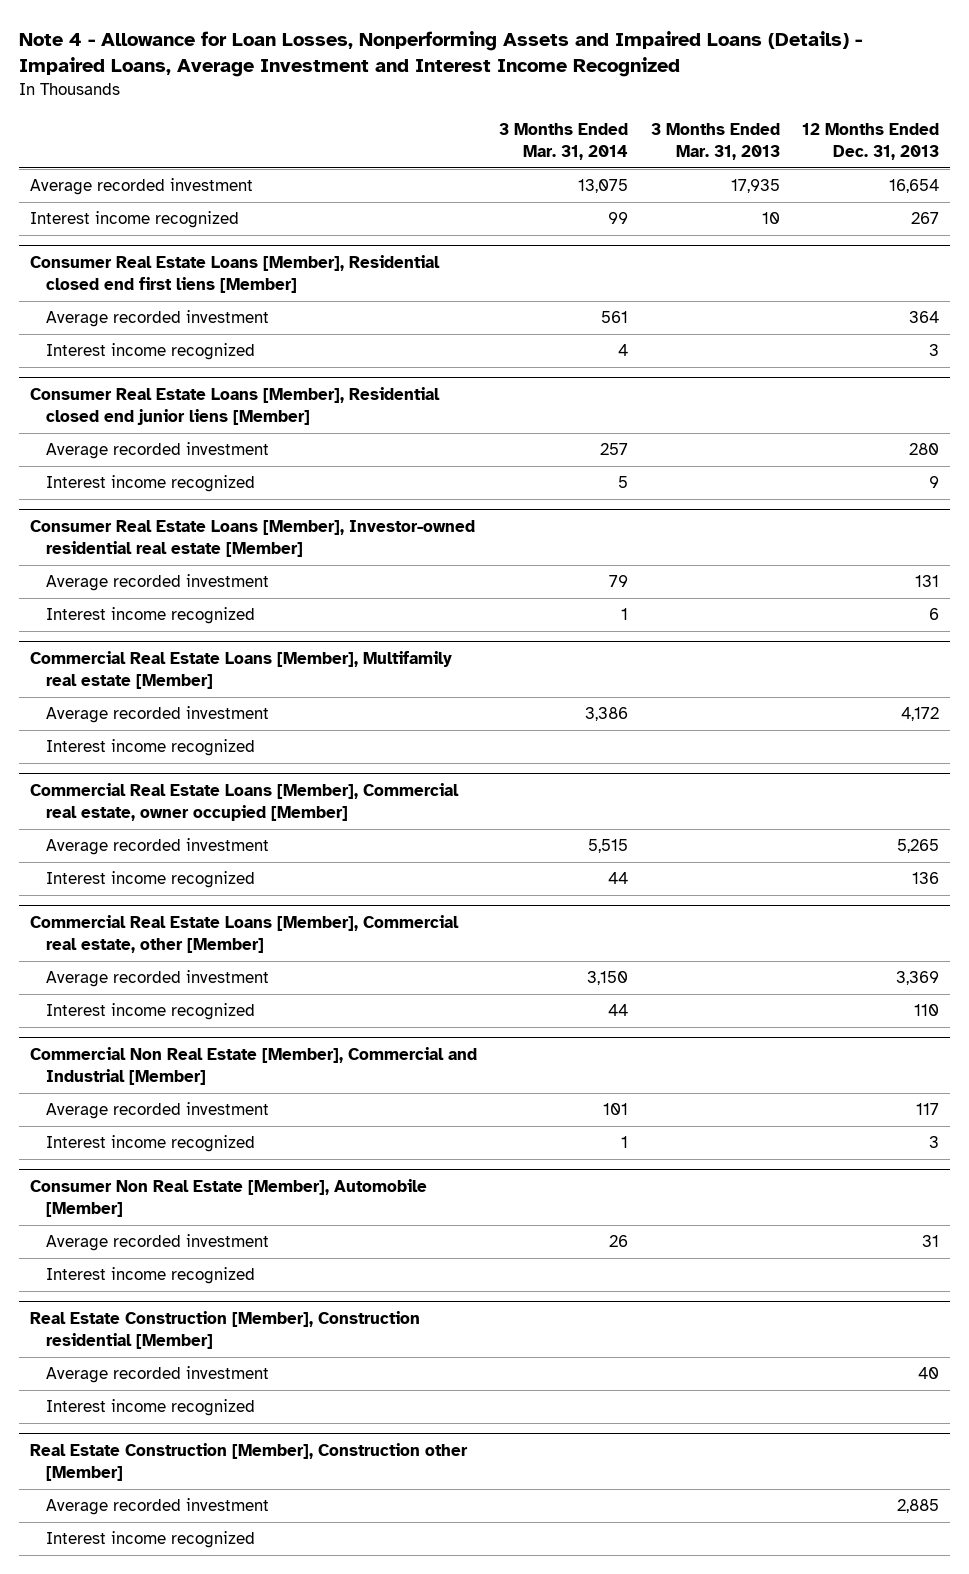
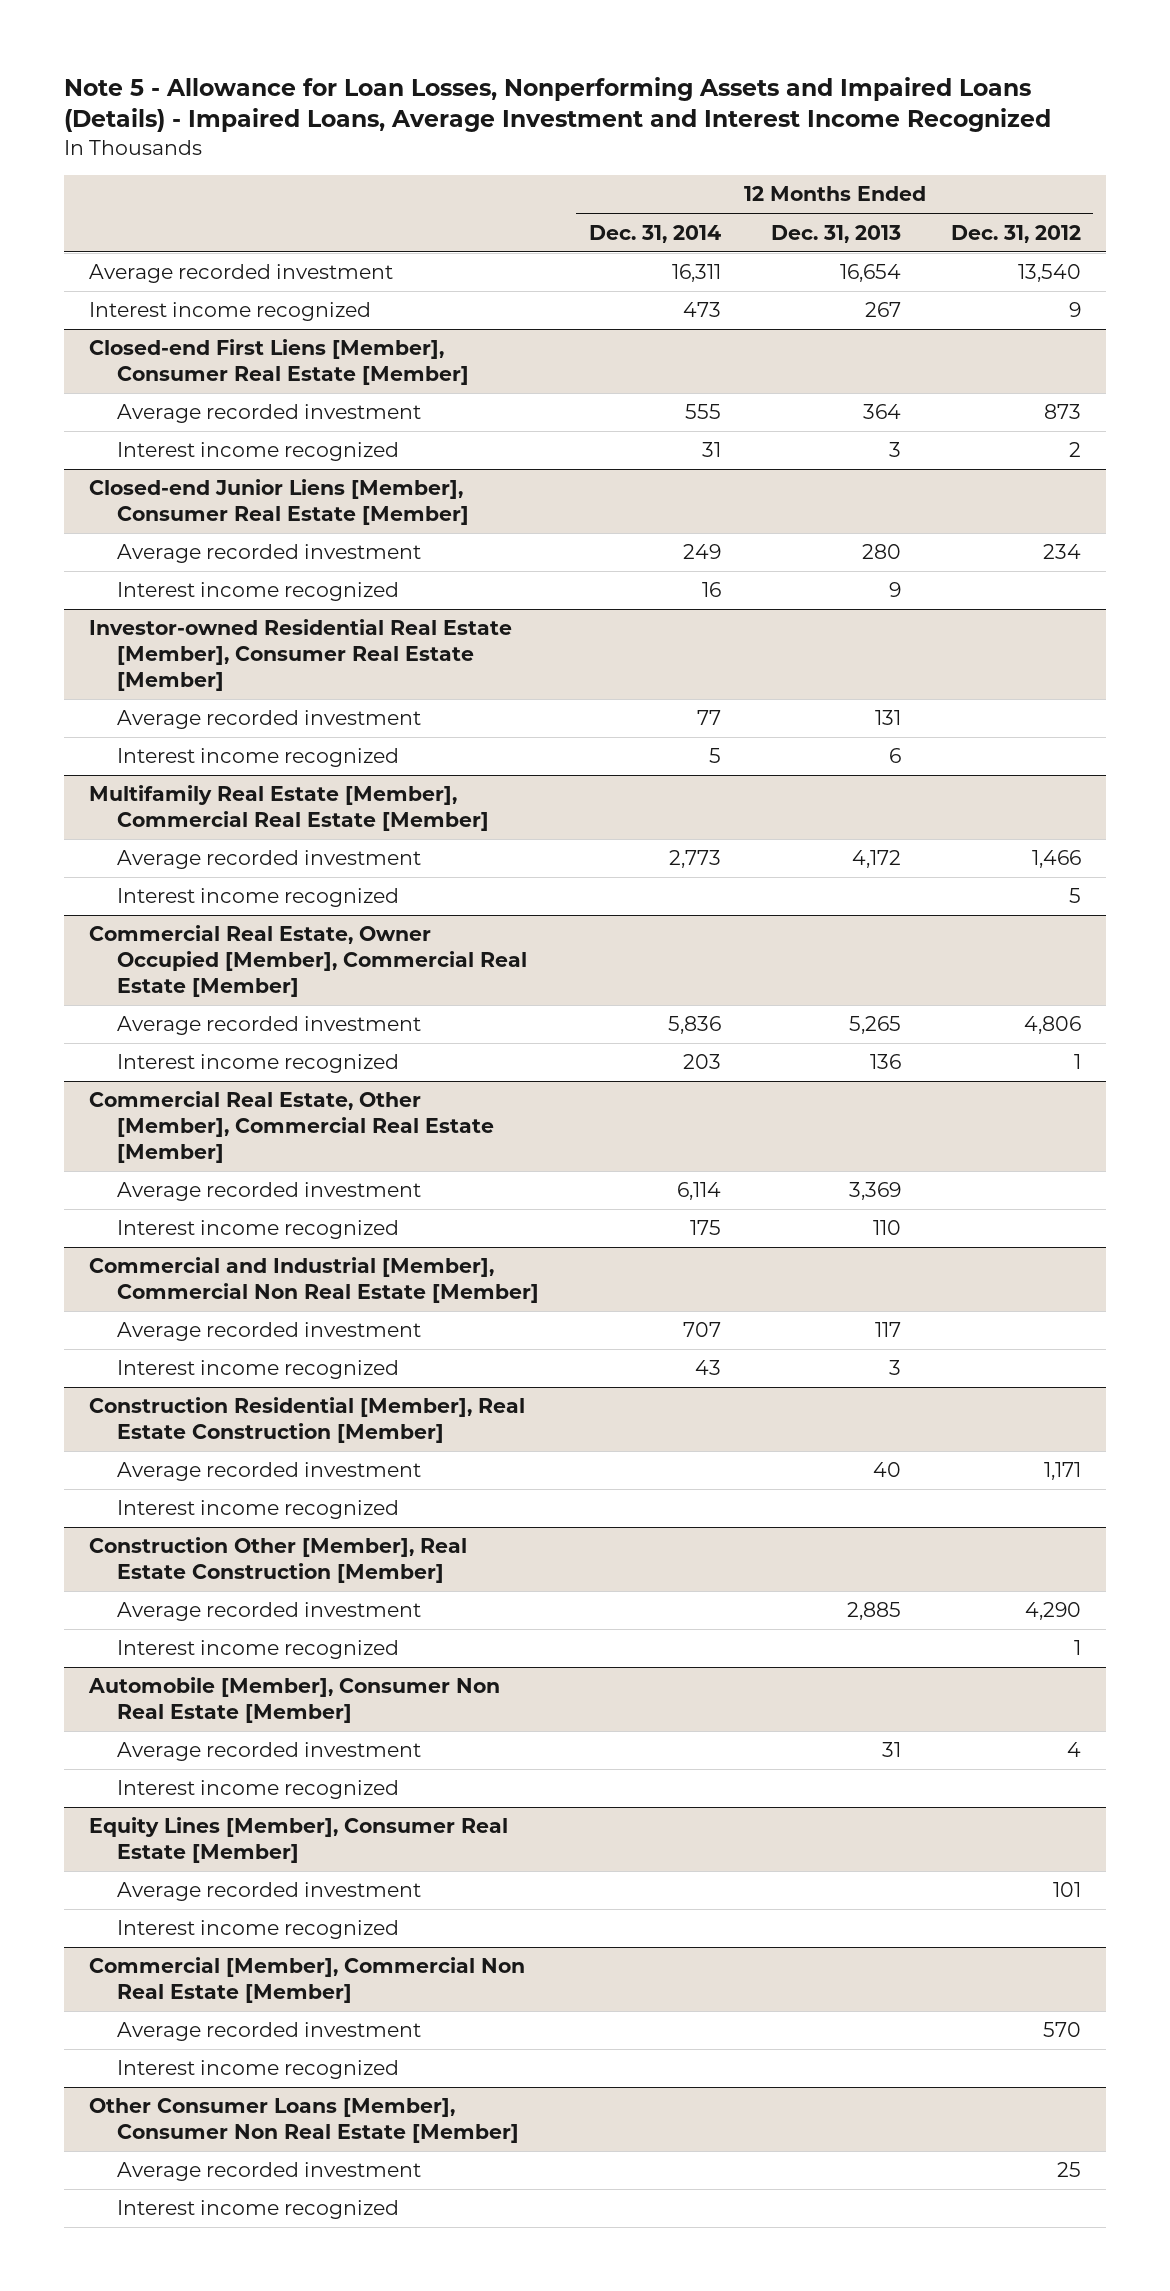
- Note 4 - Allowance for Loan Losses, Nonperforming Assets and Impaired Loans (Details) - Impaired Loans, Average Investment and Interest Income Recognized
+ Note 5 - Allowance for Loan Losses, Nonperforming Assets and Impaired Loans (Details) - Impaired Loans, Average Investment and Interest Income Recognized
- | 3 Months Ended Mar. 31, 2014 | 3 Months Ended Mar. 31, 2013 | 12 Months Ended Dec. 31, 2013
+ | 12 Months Ended Dec. 31, 2014 | 12 Months Ended Dec. 31, 2013 | 12 Months Ended Dec. 31, 2012
- Consumer Real Estate Loans [Member], Residential closed end first liens [Member]
+ Closed-end First Liens [Member], Consumer Real Estate [Member]
- Consumer Real Estate Loans [Member], Residential closed end junior liens [Member]
+ Closed-end Junior Liens [Member], Consumer Real Estate [Member]
- Consumer Real Estate Loans [Member], Investor-owned residential real estate [Member]
+ Investor-owned Residential Real Estate [Member], Consumer Real Estate [Member]
- Commercial Real Estate Loans [Member], Multifamily real estate [Member]
+ Multifamily Real Estate [Member], Commercial Real Estate [Member]
- Commercial Real Estate Loans [Member], Commercial real estate, owner occupied [Member]
+ Commercial Real Estate, Owner Occupied [Member], Commercial Real Estate [Member]
- Commercial Real Estate Loans [Member], Commercial real estate, other [Member]
+ Commercial Real Estate, Other [Member], Commercial Real Estate [Member]
- Commercial Non Real Estate [Member], Commercial and Industrial [Member]
+ Commercial and Industrial [Member], Commercial Non Real Estate [Member]
- Consumer Non Real Estate [Member], Automobile [Member]
- Average recorded investment | 26 | | 31
- Interest income recognized
- Real Estate Construction [Member], Construction residential [Member]
+ Construction Residential [Member], Real Estate Construction [Member]
- Real Estate Construction [Member], Construction other [Member]
+ Construction Other [Member], Real Estate Construction [Member]
+ Automobile [Member], Consumer Non Real Estate [Member]
+ Average recorded investment | | 31 | 4
+ Interest income recognized
+ Equity Lines [Member], Consumer Real Estate [Member]
+ Average recorded investment | | | 101
+ Interest income recognized
+ Commercial [Member], Commercial Non Real Estate [Member]
+ Average recorded investment | | | 570
+ Interest income recognized
+ Other Consumer Loans [Member], Consumer Non Real Estate [Member]
+ Average recorded investment | | | 25
+ Interest income recognized

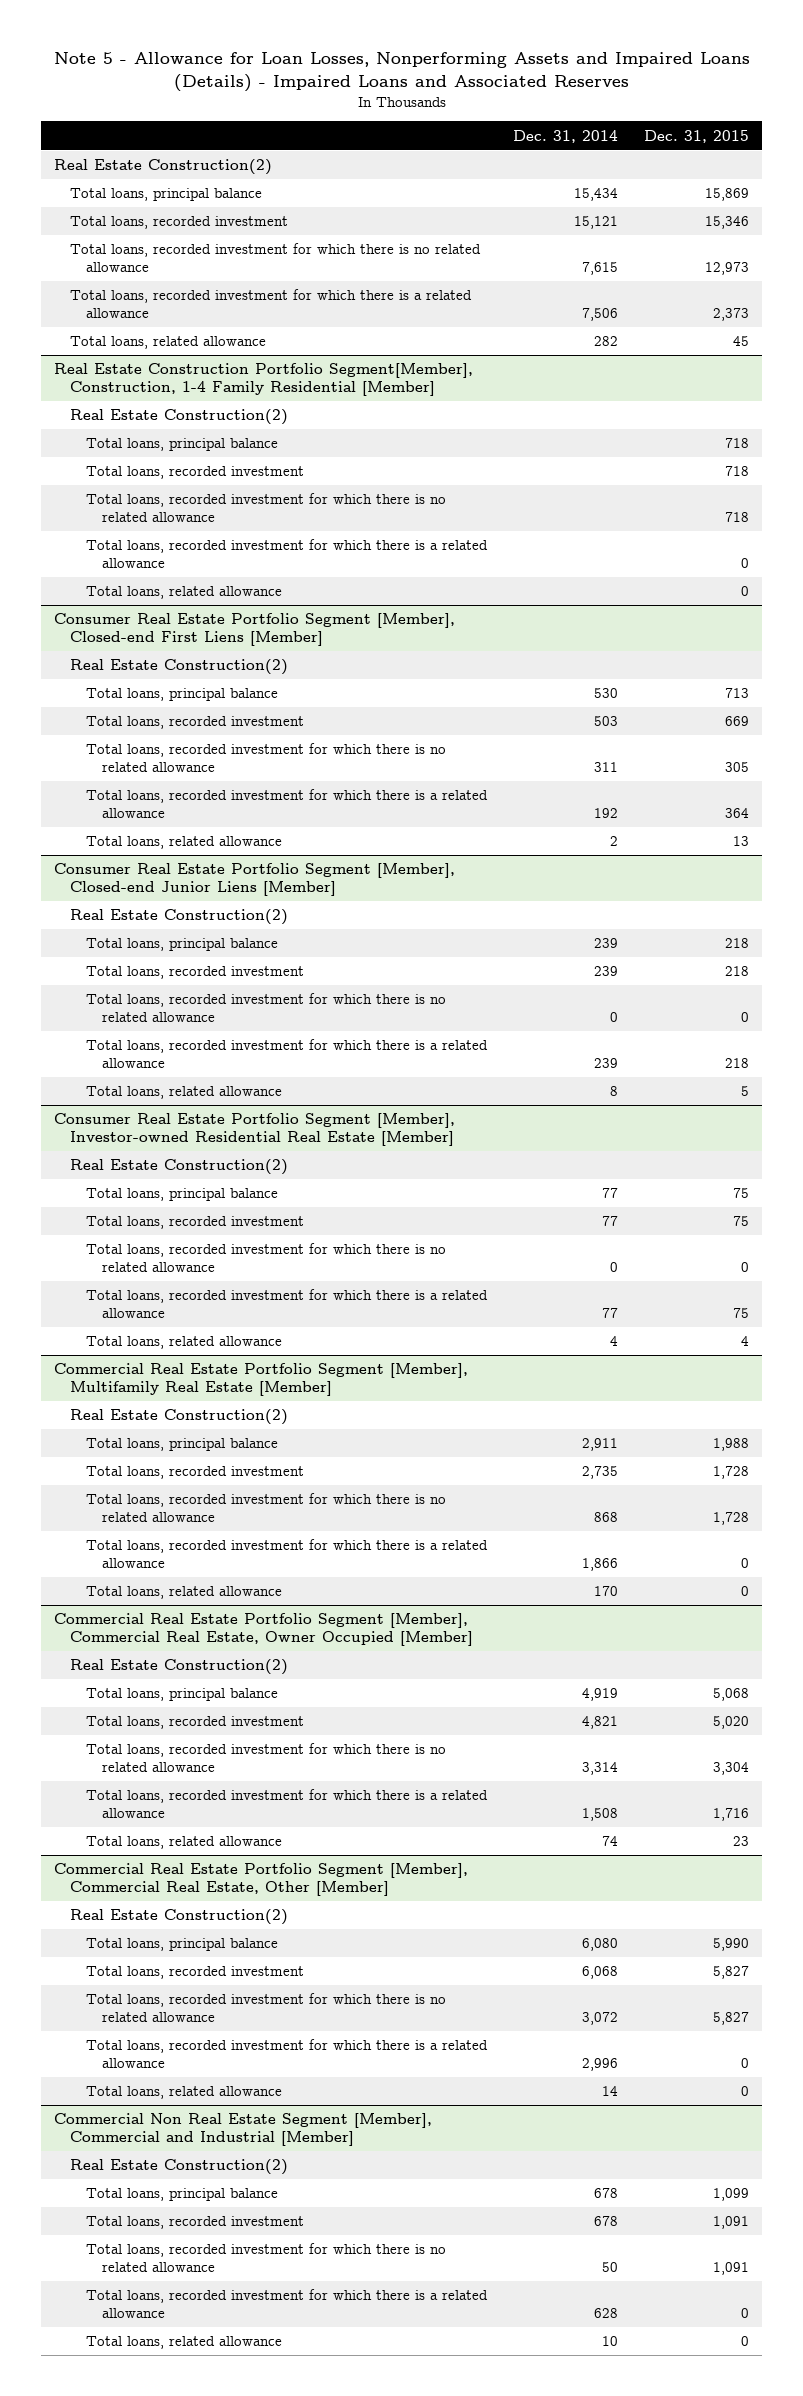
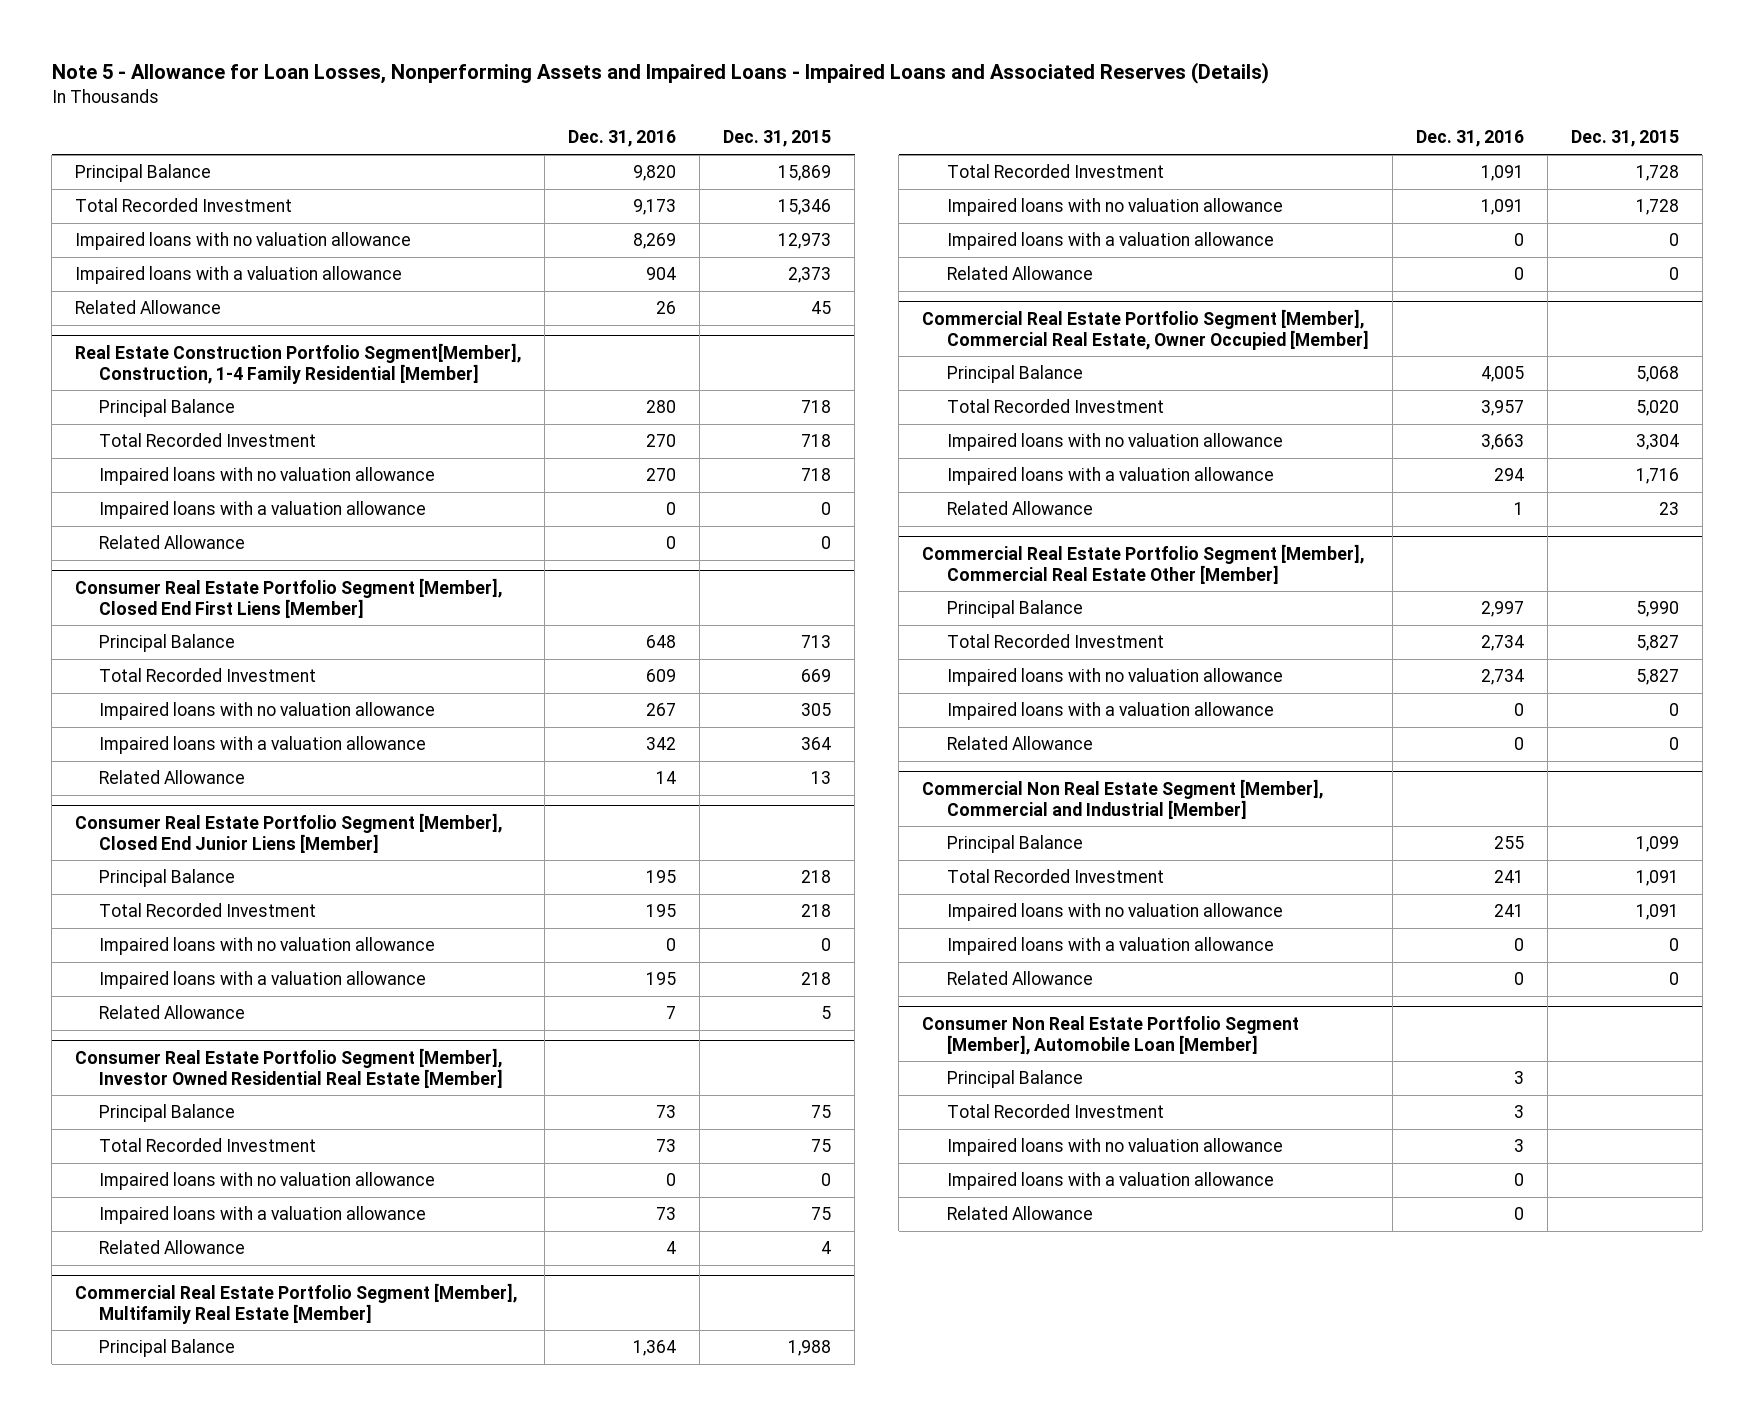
- Note 5 - Allowance for Loan Losses, Nonperforming Assets and Impaired Loans (Details) - Impaired Loans and Associated Reserves
+ Note 5 - Allowance for Loan Losses, Nonperforming Assets and Impaired Loans - Impaired Loans and Associated Reserves (Details)
- | Dec. 31, 2014 | Dec. 31, 2015
+ | Dec. 31, 2016 | Dec. 31, 2015
- Real Estate Construction(2)
- Total loans, principal balance | 15,434 | 15,869
- Total loans, recorded investment | 15,121 | 15,346
- Total loans, recorded investment for which there is no related allowance | 7,615 | 12,973
- Total loans, recorded investment for which there is a related allowance | 7,506 | 2,373
- Total loans, related allowance | 282 | 45
+ Principal Balance | 9,820 | 15,869
+ Total Recorded Investment | 9,173 | 15,346
+ Impaired loans with no valuation allowance | 8,269 | 12,973
+ Impaired loans with a valuation allowance | 904 | 2,373
+ Related Allowance | 26 | 45
@ Real Estate Construction Portfolio Segment[Member], Construction, 1-4 Family Residential [Member]
- Real Estate Construction(2)
- Total loans, principal balance | | 718
- Total loans, recorded investment | | 718
- Total loans, recorded investment for which there is no related allowance | | 718
- Total loans, recorded investment for which there is a related allowance | | 0
- Total loans, related allowance | | 0
- Consumer Real Estate Portfolio Segment [Member], Closed-end First Liens [Member]
- Real Estate Construction(2)
- Total loans, principal balance | 530 | 713
- Total loans, recorded investment | 503 | 669
- Total loans, recorded investment for which there is no related allowance | 311 | 305
- Total loans, recorded investment for which there is a related allowance | 192 | 364
- Total loans, related allowance | 2 | 13
- Consumer Real Estate Portfolio Segment [Member], Closed-end Junior Liens [Member]
- Real Estate Construction(2)
- Total loans, principal balance | 239 | 218
- Total loans, recorded investment | 239 | 218
- Total loans, recorded investment for which there is no related allowance | 0 | 0
- Total loans, recorded investment for which there is a related allowance | 239 | 218
- Total loans, related allowance | 8 | 5
- Consumer Real Estate Portfolio Segment [Member], Investor-owned Residential Real Estate [Member]
- Real Estate Construction(2)
- Total loans, principal balance | 77 | 75
- Total loans, recorded investment | 77 | 75
- Total loans, recorded investment for which there is no related allowance | 0 | 0
- Total loans, recorded investment for which there is a related allowance | 77 | 75
- Total loans, related allowance | 4 | 4
@ Real Estate Construction Portfolio Segment[Member], Construction, 1-4 Family Residential [Member]
+ Principal Balance | 280 | 718
+ Total Recorded Investment | 270 | 718
+ Impaired loans with no valuation allowance | 270 | 718
+ Impaired loans with a valuation allowance | 0 | 0
+ Related Allowance | 0 | 0
+ Consumer Real Estate Portfolio Segment [Member], Closed End First Liens [Member]
+ Principal Balance | 648 | 713
+ Total Recorded Investment | 609 | 669
+ Impaired loans with no valuation allowance | 267 | 305
+ Impaired loans with a valuation allowance | 342 | 364
+ Related Allowance | 14 | 13
+ Consumer Real Estate Portfolio Segment [Member], Closed End Junior Liens [Member]
+ Principal Balance | 195 | 218
+ Total Recorded Investment | 195 | 218
+ Impaired loans with no valuation allowance | 0 | 0
+ Impaired loans with a valuation allowance | 195 | 218
+ Related Allowance | 7 | 5
+ Consumer Real Estate Portfolio Segment [Member], Investor Owned Residential Real Estate [Member]
+ Principal Balance | 73 | 75
+ Total Recorded Investment | 73 | 75
+ Impaired loans with no valuation allowance | 0 | 0
+ Impaired loans with a valuation allowance | 73 | 75
+ Related Allowance | 4 | 4
@ Commercial Real Estate Portfolio Segment [Member], Multifamily Real Estate [Member]
- Real Estate Construction(2)
- Total loans, principal balance | 2,911 | 1,988
- Total loans, recorded investment | 2,735 | 1,728
- Total loans, recorded investment for which there is no related allowance | 868 | 1,728
- Total loans, recorded investment for which there is a related allowance | 1,866 | 0
- Total loans, related allowance | 170 | 0
+ Principal Balance | 1,364 | 1,988
+ Total Recorded Investment | 1,091 | 1,728
+ Impaired loans with no valuation allowance | 1,091 | 1,728
+ Impaired loans with a valuation allowance | 0 | 0
+ Related Allowance | 0 | 0
@ Commercial Real Estate Portfolio Segment [Member], Commercial Real Estate, Owner Occupied [Member]
- Real Estate Construction(2)
- Total loans, principal balance | 4,919 | 5,068
- Total loans, recorded investment | 4,821 | 5,020
- Total loans, recorded investment for which there is no related allowance | 3,314 | 3,304
- Total loans, recorded investment for which there is a related allowance | 1,508 | 1,716
- Total loans, related allowance | 74 | 23
- Commercial Real Estate Portfolio Segment [Member], Commercial Real Estate, Other [Member]
- Real Estate Construction(2)
- Total loans, principal balance | 6,080 | 5,990
- Total loans, recorded investment | 6,068 | 5,827
- Total loans, recorded investment for which there is no related allowance | 3,072 | 5,827
- Total loans, recorded investment for which there is a related allowance | 2,996 | 0
- Total loans, related allowance | 14 | 0
@ Commercial Real Estate Portfolio Segment [Member], Commercial Real Estate, Owner Occupied [Member]
+ Principal Balance | 4,005 | 5,068
+ Total Recorded Investment | 3,957 | 5,020
+ Impaired loans with no valuation allowance | 3,663 | 3,304
+ Impaired loans with a valuation allowance | 294 | 1,716
+ Related Allowance | 1 | 23
+ Commercial Real Estate Portfolio Segment [Member], Commercial Real Estate Other [Member]
+ Principal Balance | 2,997 | 5,990
+ Total Recorded Investment | 2,734 | 5,827
+ Impaired loans with no valuation allowance | 2,734 | 5,827
+ Impaired loans with a valuation allowance | 0 | 0
+ Related Allowance | 0 | 0
@ Commercial Non Real Estate Segment [Member], Commercial and Industrial [Member]
- Real Estate Construction(2)
- Total loans, principal balance | 678 | 1,099
- Total loans, recorded investment | 678 | 1,091
- Total loans, recorded investment for which there is no related allowance | 50 | 1,091
- Total loans, recorded investment for which there is a related allowance | 628 | 0
- Total loans, related allowance | 10 | 0
+ Principal Balance | 255 | 1,099
+ Total Recorded Investment | 241 | 1,091
+ Impaired loans with no valuation allowance | 241 | 1,091
+ Impaired loans with a valuation allowance | 0 | 0
+ Related Allowance | 0 | 0
+ Consumer Non Real Estate Portfolio Segment [Member], Automobile Loan [Member]
+ Principal Balance | 3 |
+ Total Recorded Investment | 3 |
+ Impaired loans with no valuation allowance | 3 |
+ Impaired loans with a valuation allowance | 0 |
+ Related Allowance | 0 |

